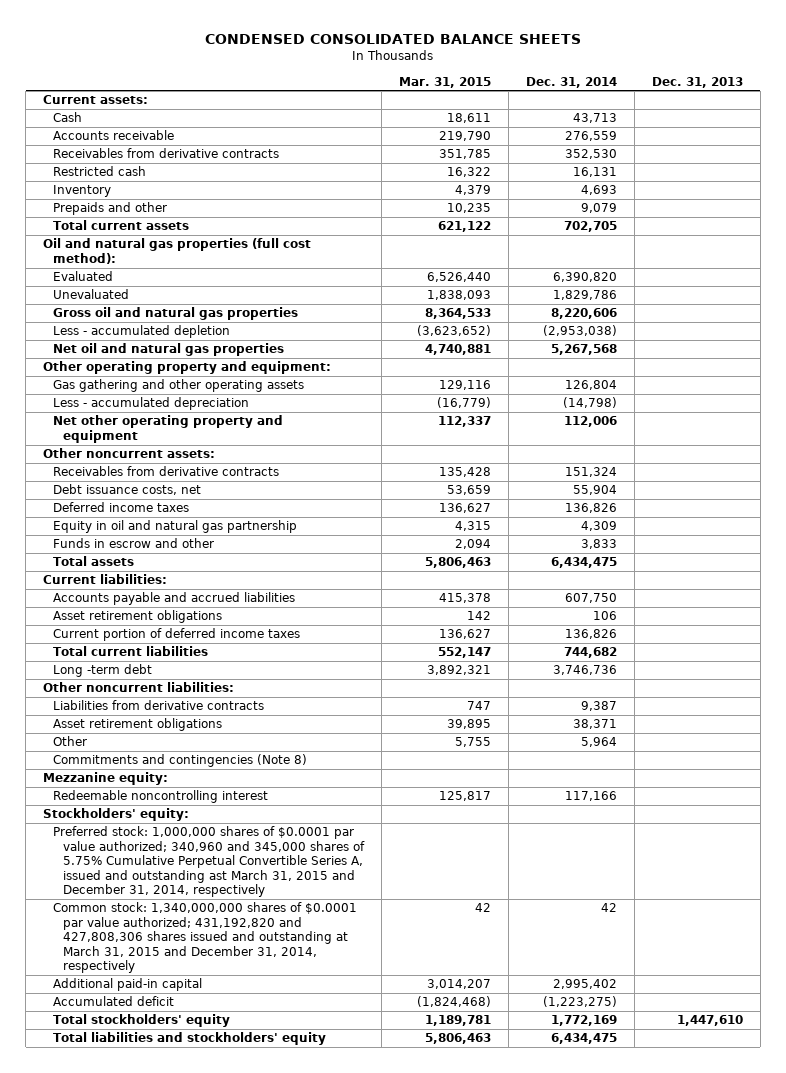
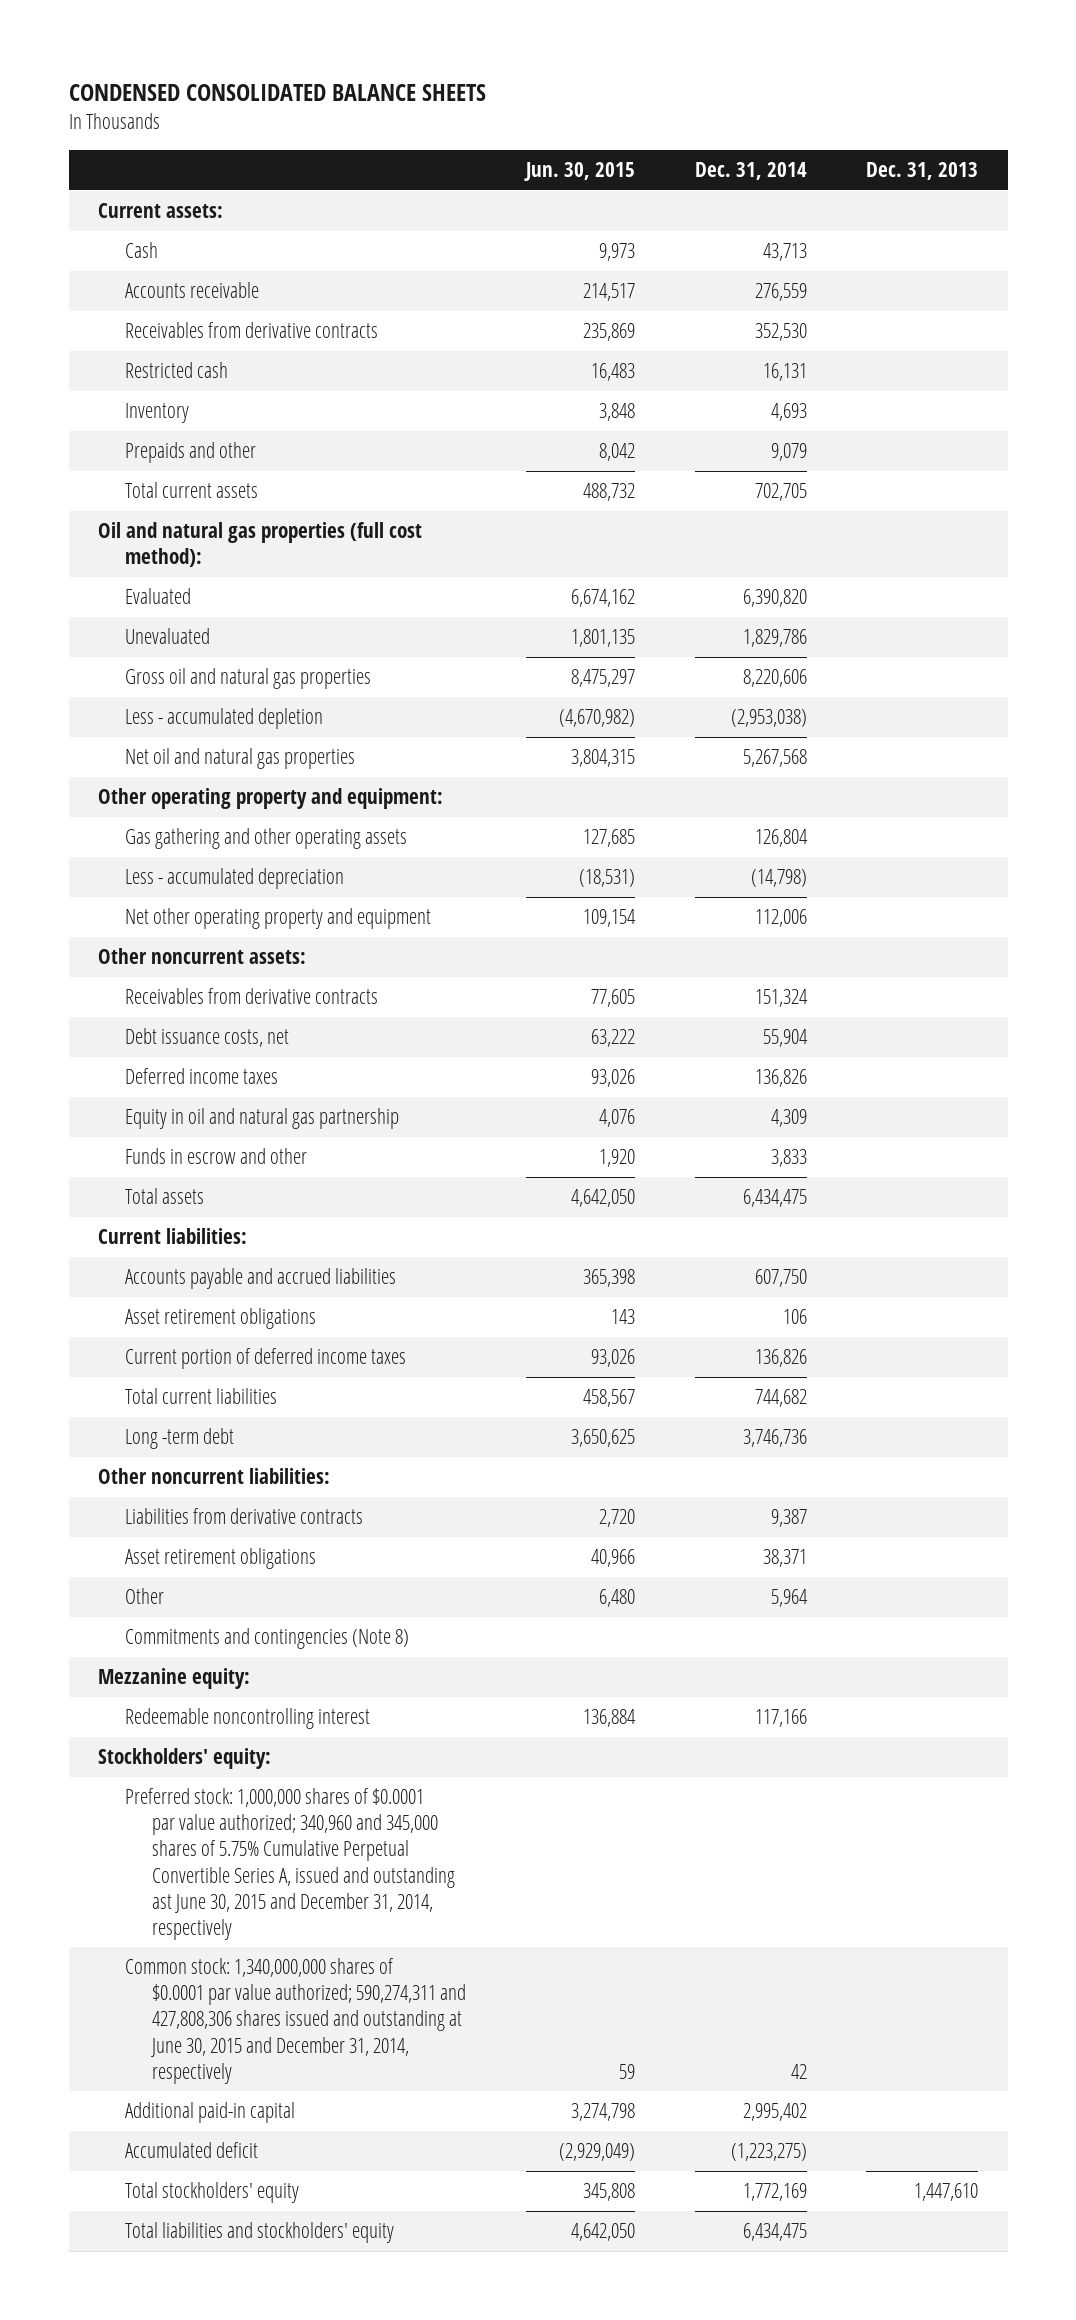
- | Mar. 31, 2015 | Dec. 31, 2014 | Dec. 31, 2013
+ | Jun. 30, 2015 | Dec. 31, 2014 | Dec. 31, 2013
- Preferred stock: 1,000,000 shares of $0.0001 par value authorized; 340,960 and 345,000 shares of 5.75% Cumulative Perpetual Convertible Series A, issued and outstanding ast March 31, 2015 and December 31, 2014, respectively
- Common stock: 1,340,000,000 shares of $0.0001 par value authorized; 431,192,820 and 427,808,306 shares issued and outstanding at March 31, 2015 and December 31, 2014, respectively | 42 | 42 |
+ Preferred stock: 1,000,000 shares of $0.0001 par value authorized; 340,960 and 345,000 shares of 5.75% Cumulative Perpetual Convertible Series A, issued and outstanding ast June 30, 2015 and December 31, 2014, respectively
+ Common stock: 1,340,000,000 shares of $0.0001 par value authorized; 590,274,311 and 427,808,306 shares issued and outstanding at June 30, 2015 and December 31, 2014, respectively | 59 | 42 |

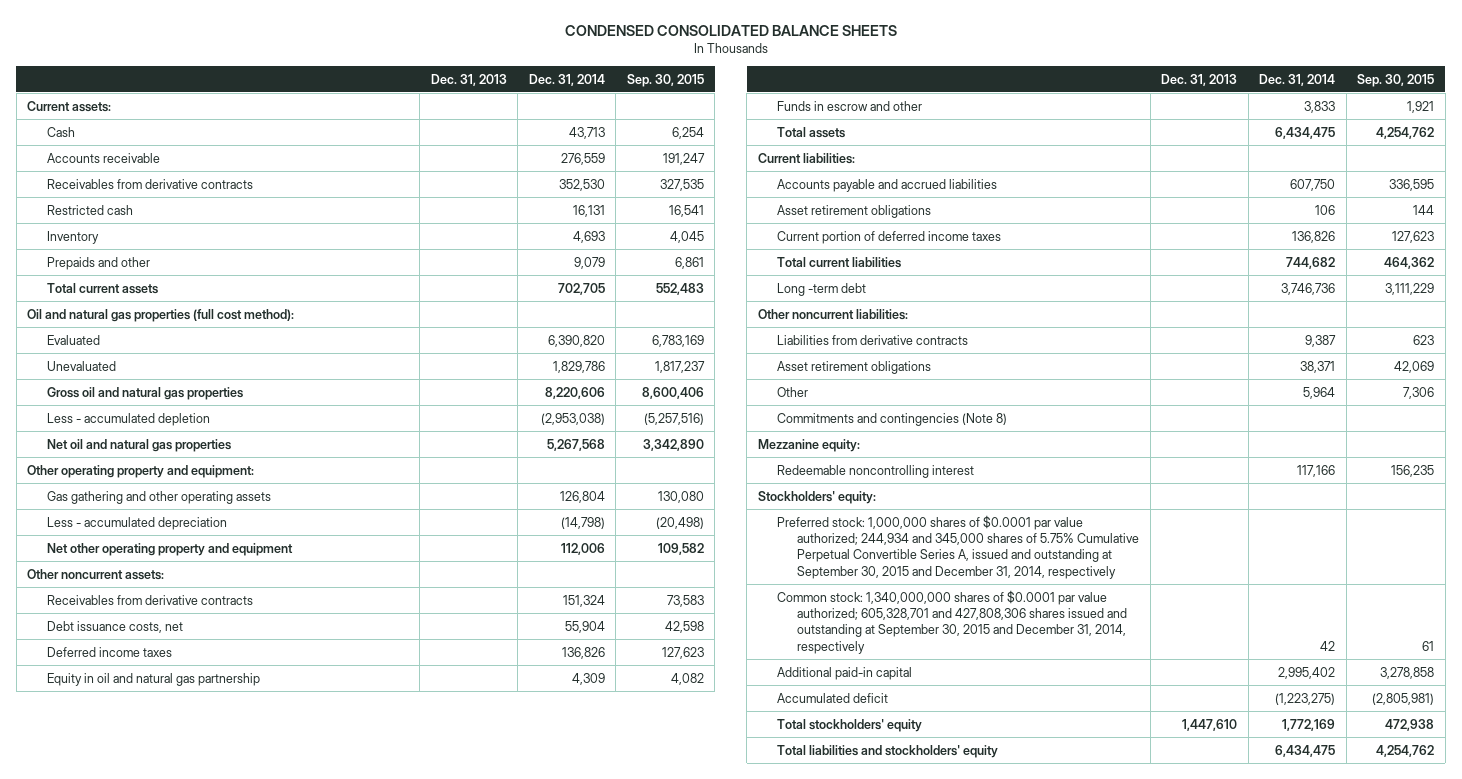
- | Jun. 30, 2015 | Dec. 31, 2014 | Dec. 31, 2013
+ | Dec. 31, 2013 | Dec. 31, 2014 | Sep. 30, 2015
- Preferred stock: 1,000,000 shares of $0.0001 par value authorized; 340,960 and 345,000 shares of 5.75% Cumulative Perpetual Convertible Series A, issued and outstanding ast June 30, 2015 and December 31, 2014, respectively
- Common stock: 1,340,000,000 shares of $0.0001 par value authorized; 590,274,311 and 427,808,306 shares issued and outstanding at June 30, 2015 and December 31, 2014, respectively | 59 | 42 |
+ Preferred stock: 1,000,000 shares of $0.0001 par value authorized; 244,934 and 345,000 shares of 5.75% Cumulative Perpetual Convertible Series A, issued and outstanding at September 30, 2015 and December 31, 2014, respectively
+ Common stock: 1,340,000,000 shares of $0.0001 par value authorized; 605,328,701 and 427,808,306 shares issued and outstanding at September 30, 2015 and December 31, 2014, respectively | | 42 | 61

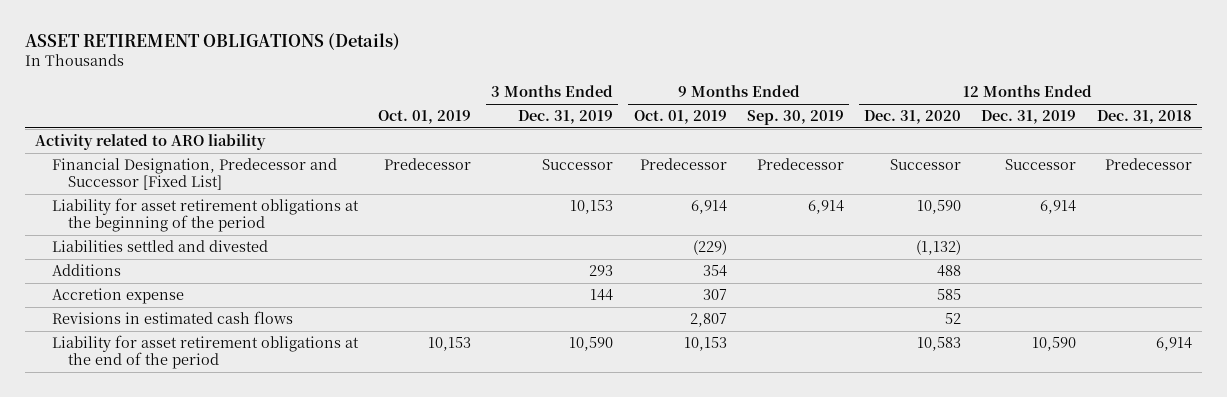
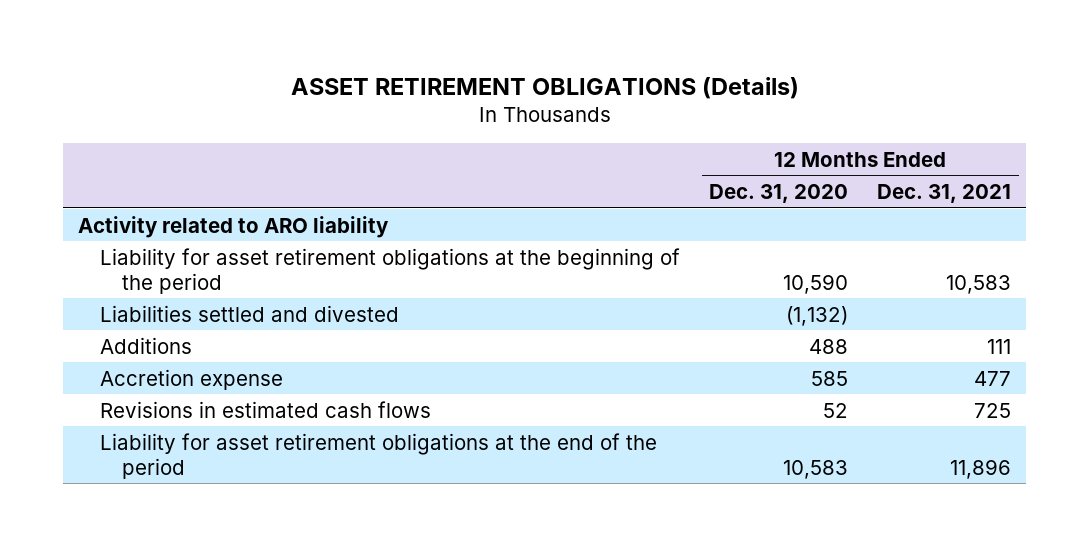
- | Oct. 01, 2019 | 3 Months Ended Dec. 31, 2019 | 9 Months Ended Oct. 01, 2019 | 9 Months Ended Sep. 30, 2019 | 12 Months Ended Dec. 31, 2020 | 12 Months Ended Dec. 31, 2019 | 12 Months Ended Dec. 31, 2018
+ | 12 Months Ended Dec. 31, 2020 | 12 Months Ended Dec. 31, 2021
- Financial Designation, Predecessor and Successor [Fixed List] | Predecessor | Successor | Predecessor | Predecessor | Successor | Successor | Predecessor

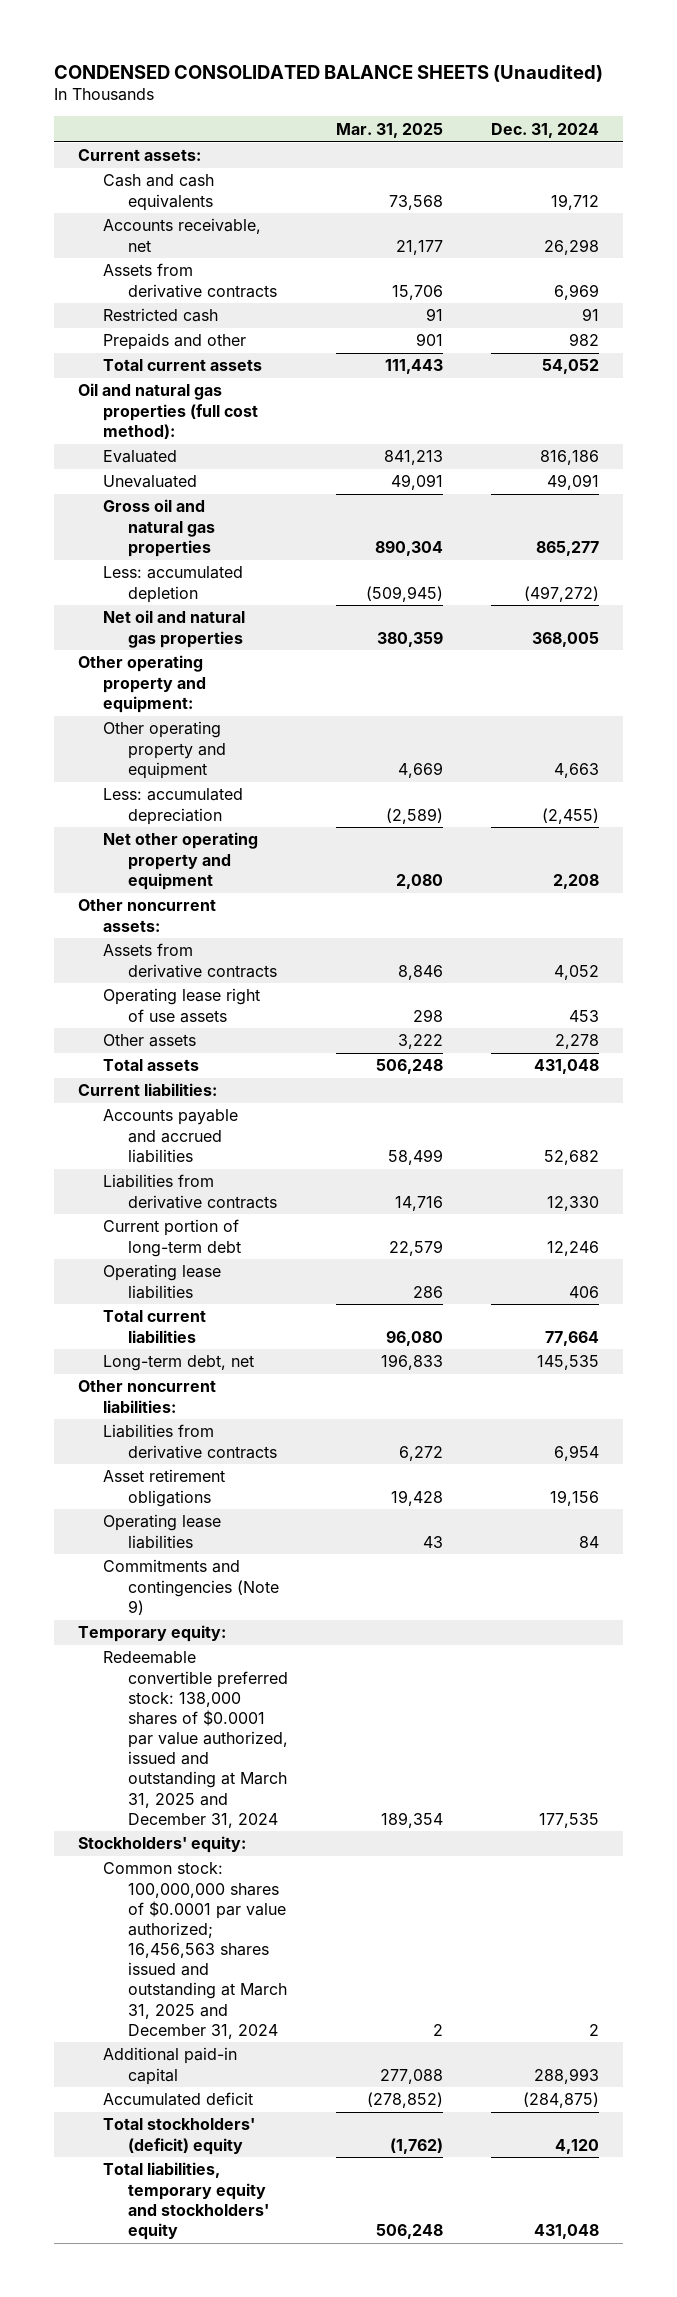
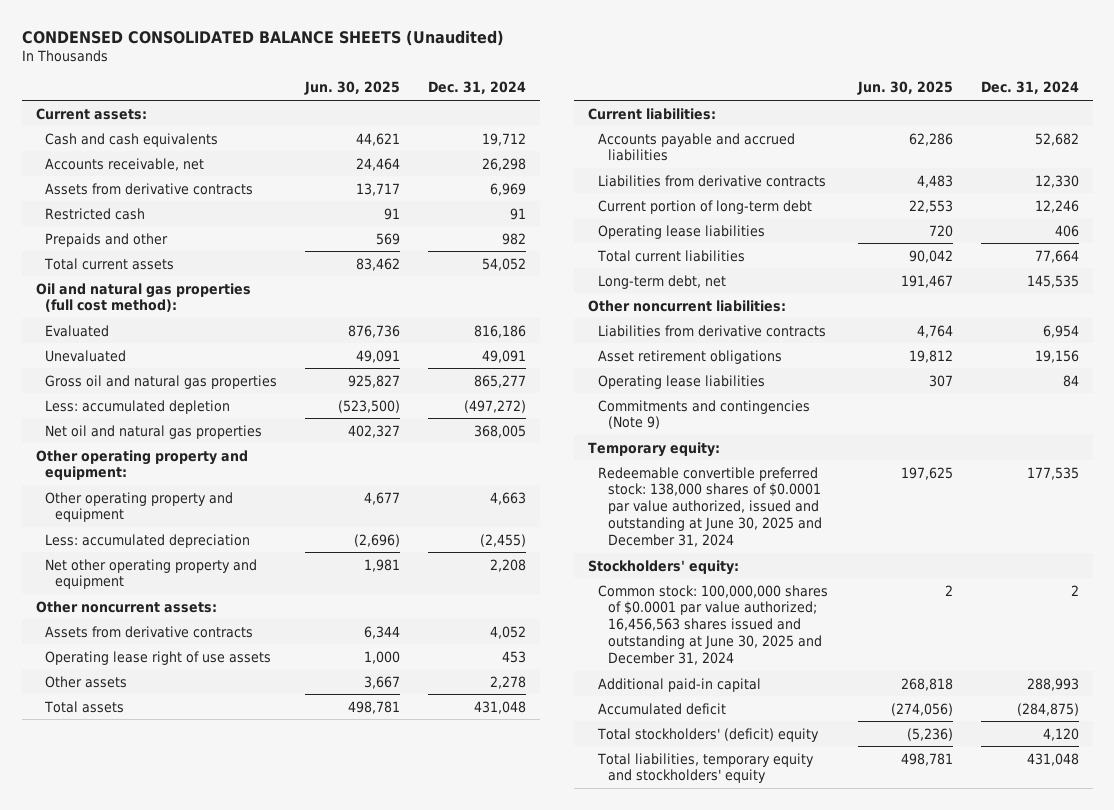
- | Mar. 31, 2025 | Dec. 31, 2024
+ | Jun. 30, 2025 | Dec. 31, 2024
- Redeemable convertible preferred stock: 138,000 shares of $0.0001 par value authorized, issued and outstanding at March 31, 2025 and December 31, 2024 | 189,354 | 177,535
+ Redeemable convertible preferred stock: 138,000 shares of $0.0001 par value authorized, issued and outstanding at June 30, 2025 and December 31, 2024 | 197,625 | 177,535
- Common stock: 100,000,000 shares of $0.0001 par value authorized; 16,456,563 shares issued and outstanding at March 31, 2025 and December 31, 2024 | 2 | 2
+ Common stock: 100,000,000 shares of $0.0001 par value authorized; 16,456,563 shares issued and outstanding at June 30, 2025 and December 31, 2024 | 2 | 2

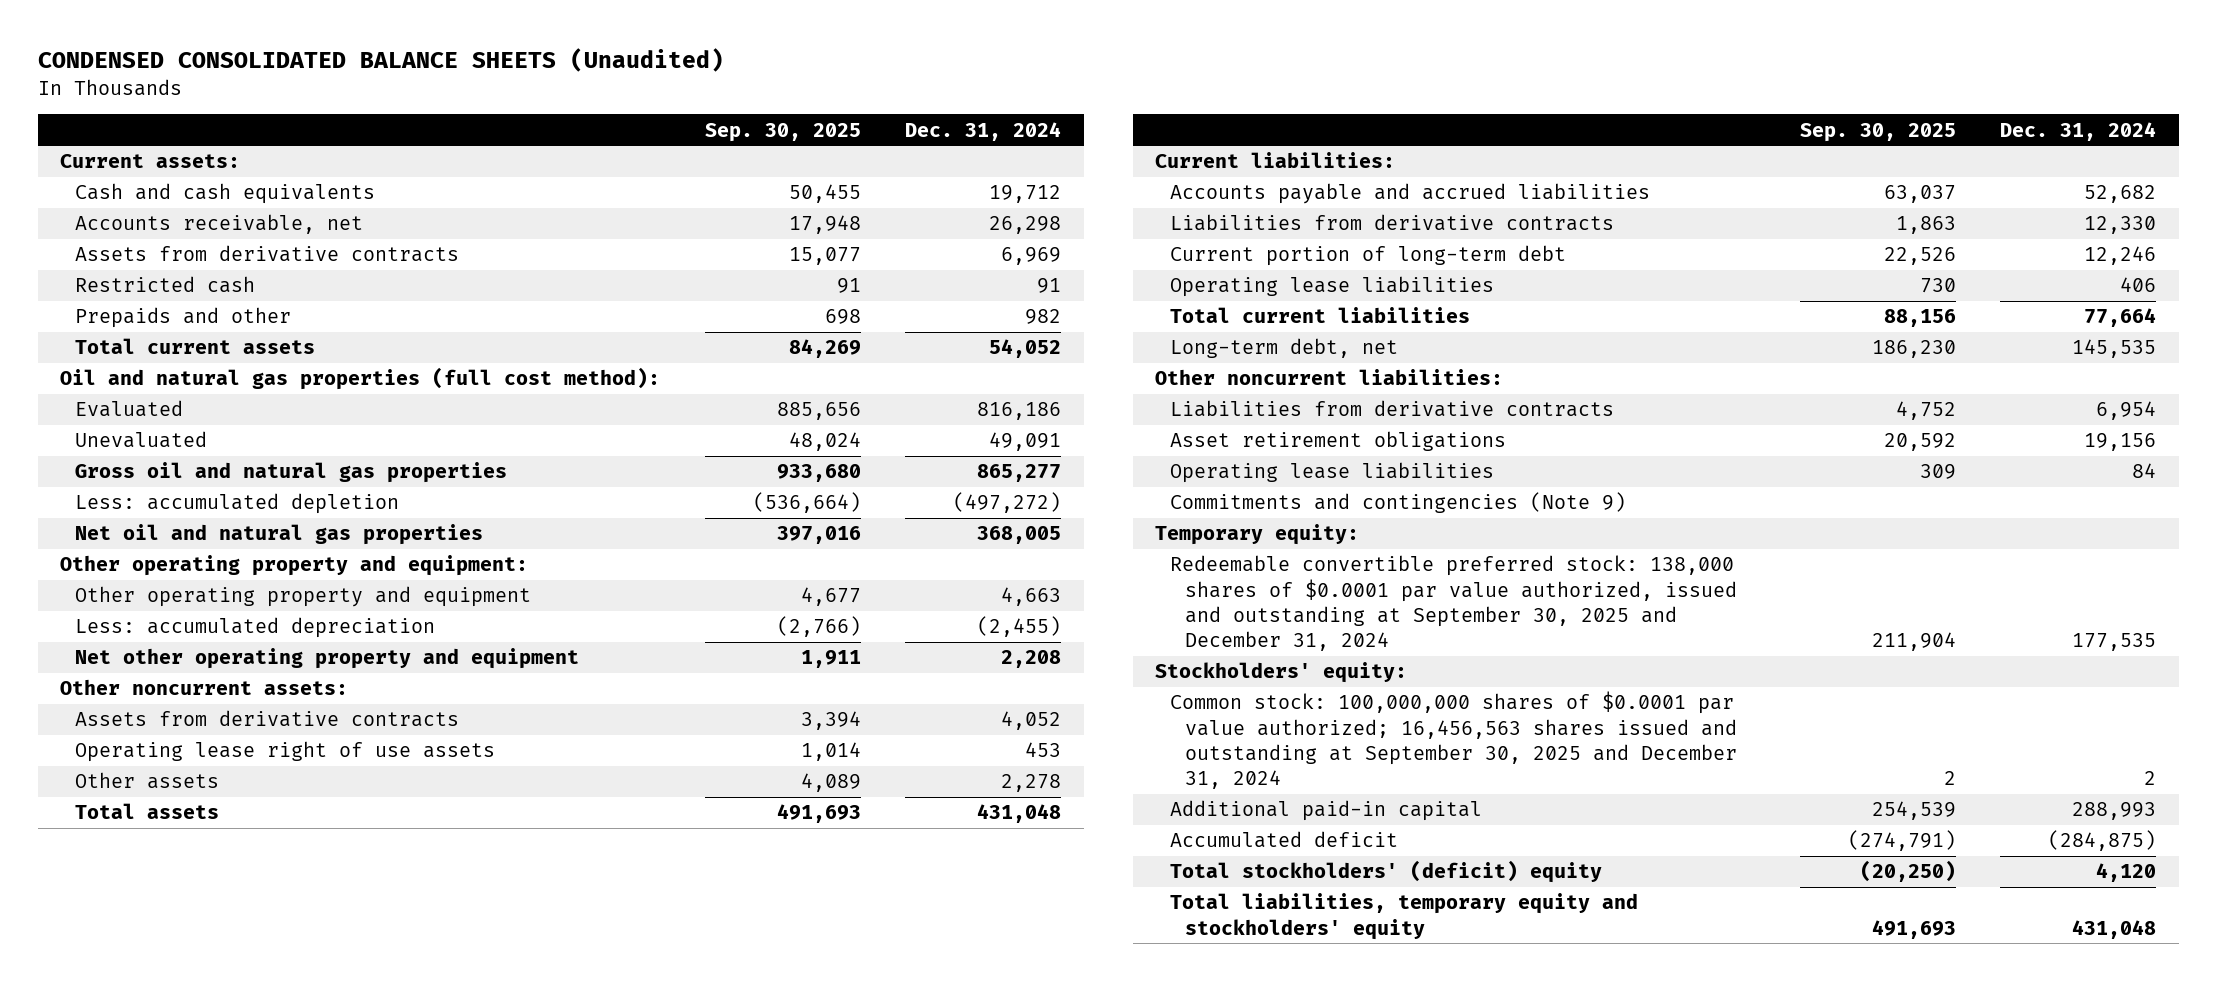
- | Jun. 30, 2025 | Dec. 31, 2024
+ | Sep. 30, 2025 | Dec. 31, 2024
- Redeemable convertible preferred stock: 138,000 shares of $0.0001 par value authorized, issued and outstanding at June 30, 2025 and December 31, 2024 | 197,625 | 177,535
+ Redeemable convertible preferred stock: 138,000 shares of $0.0001 par value authorized, issued and outstanding at September 30, 2025 and December 31, 2024 | 211,904 | 177,535
- Common stock: 100,000,000 shares of $0.0001 par value authorized; 16,456,563 shares issued and outstanding at June 30, 2025 and December 31, 2024 | 2 | 2
+ Common stock: 100,000,000 shares of $0.0001 par value authorized; 16,456,563 shares issued and outstanding at September 30, 2025 and December 31, 2024 | 2 | 2

